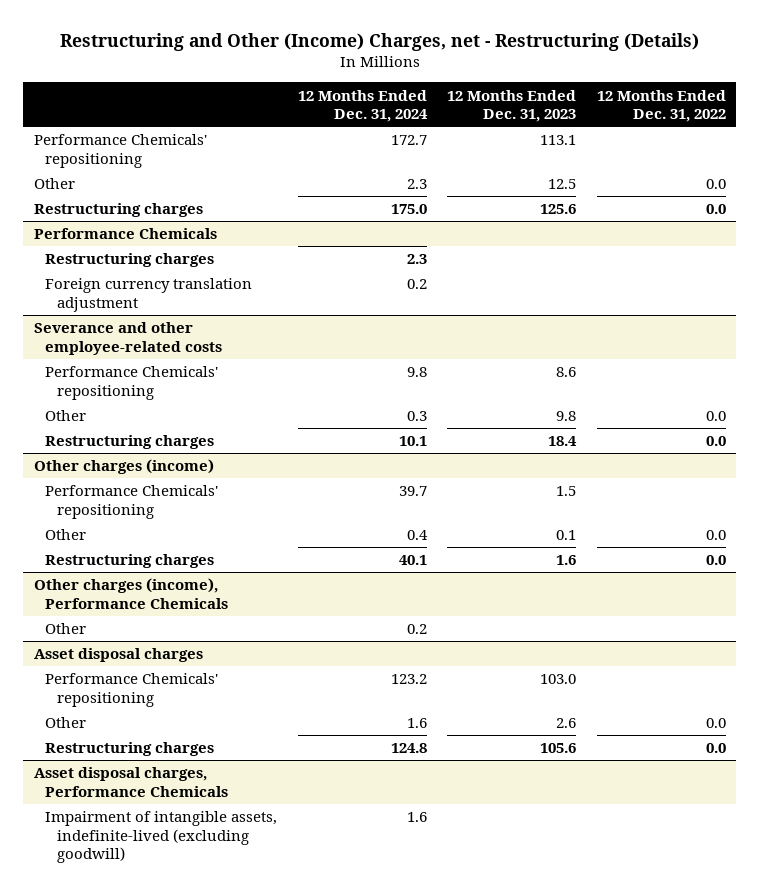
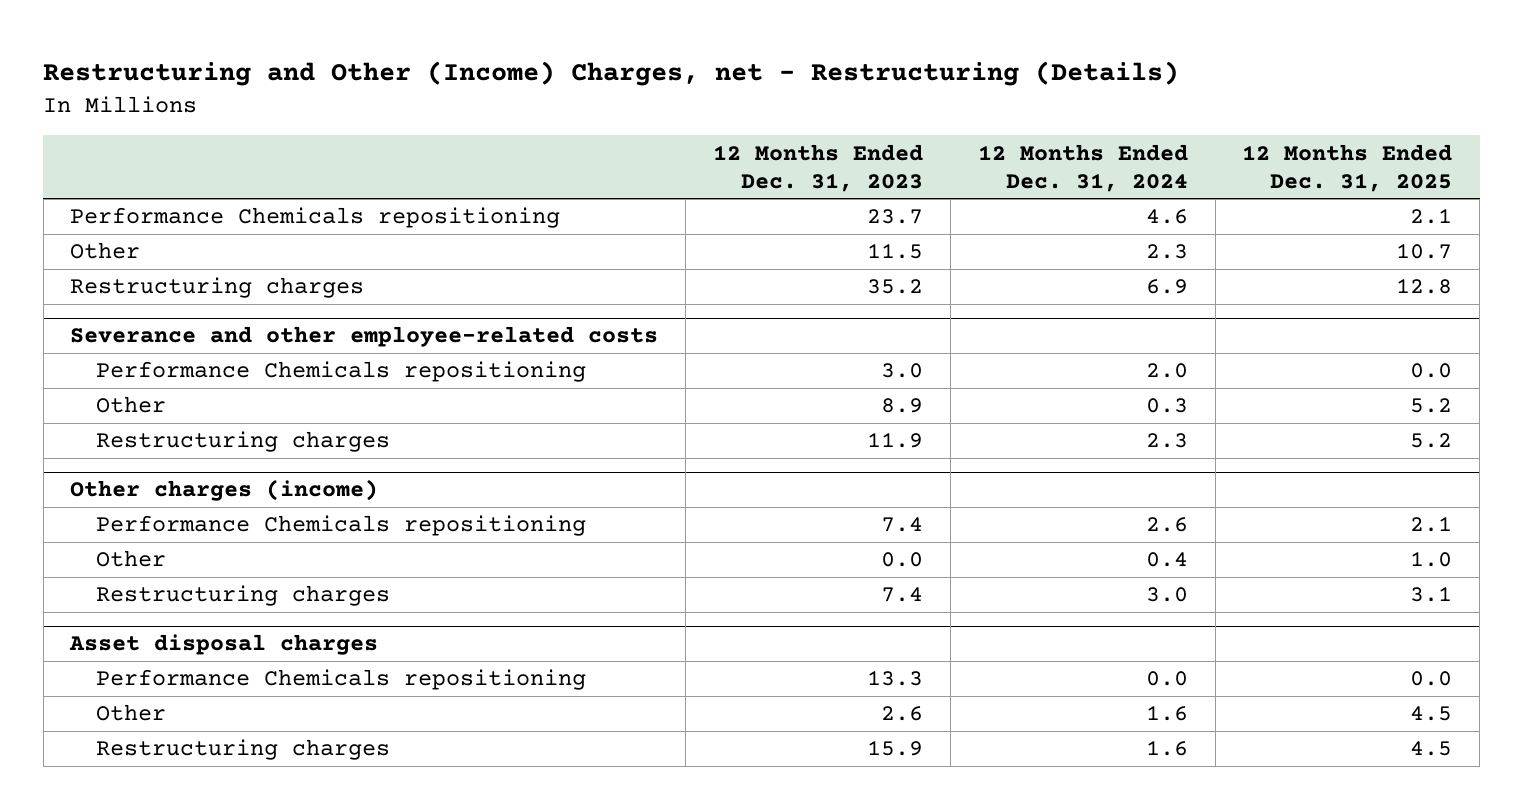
- | 12 Months Ended Dec. 31, 2024 | 12 Months Ended Dec. 31, 2023 | 12 Months Ended Dec. 31, 2022
+ | 12 Months Ended Dec. 31, 2023 | 12 Months Ended Dec. 31, 2024 | 12 Months Ended Dec. 31, 2025
- Performance Chemicals' repositioning | 172.7 | 113.1 |
- Other | 2.3 | 12.5 | 0.0
- Restructuring charges | 175.0 | 125.6 | 0.0
- Performance Chemicals
- Restructuring charges | 2.3 | |
- Foreign currency translation adjustment | 0.2 | |
+ Performance Chemicals repositioning | 23.7 | 4.6 | 2.1
+ Other | 11.5 | 2.3 | 10.7
+ Restructuring charges | 35.2 | 6.9 | 12.8
@ Severance and other employee-related costs
- Performance Chemicals' repositioning | 9.8 | 8.6 |
- Other | 0.3 | 9.8 | 0.0
- Restructuring charges | 10.1 | 18.4 | 0.0
+ Performance Chemicals repositioning | 3.0 | 2.0 | 0.0
+ Other | 8.9 | 0.3 | 5.2
+ Restructuring charges | 11.9 | 2.3 | 5.2
@ Other charges (income)
- Performance Chemicals' repositioning | 39.7 | 1.5 |
- Other | 0.4 | 0.1 | 0.0
- Restructuring charges | 40.1 | 1.6 | 0.0
- Other charges (income), Performance Chemicals
- Other | 0.2 | |
@ Other charges (income)
+ Performance Chemicals repositioning | 7.4 | 2.6 | 2.1
+ Other | 0.0 | 0.4 | 1.0
+ Restructuring charges | 7.4 | 3.0 | 3.1
@ Asset disposal charges
- Performance Chemicals' repositioning | 123.2 | 103.0 |
+ Performance Chemicals repositioning | 13.3 | 0.0 | 0.0
- Restructuring charges | 124.8 | 105.6 | 0.0
- Asset disposal charges, Performance Chemicals
- Impairment of intangible assets, indefinite-lived (excluding goodwill) | 1.6 | |
@ Asset disposal charges
+ Restructuring charges | 15.9 | 1.6 | 4.5

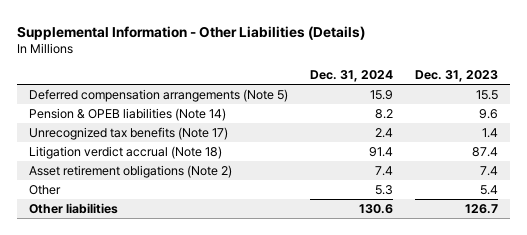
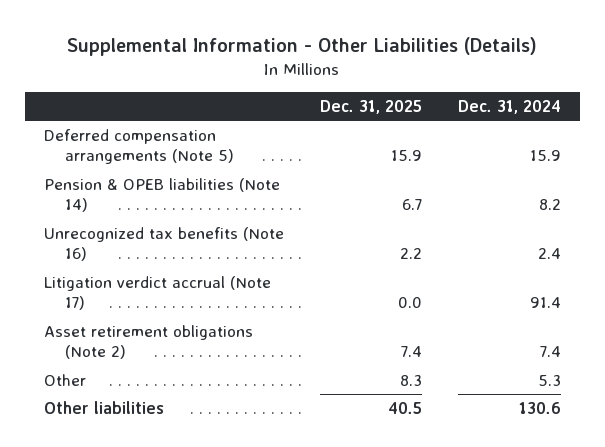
- | Dec. 31, 2024 | Dec. 31, 2023
+ | Dec. 31, 2025 | Dec. 31, 2024
- Unrecognized tax benefits (Note 17) | 2.4 | 1.4
- Litigation verdict accrual (Note 18) | 91.4 | 87.4
+ Unrecognized tax benefits (Note 16) | 2.2 | 2.4
+ Litigation verdict accrual (Note 17) | 0.0 | 91.4

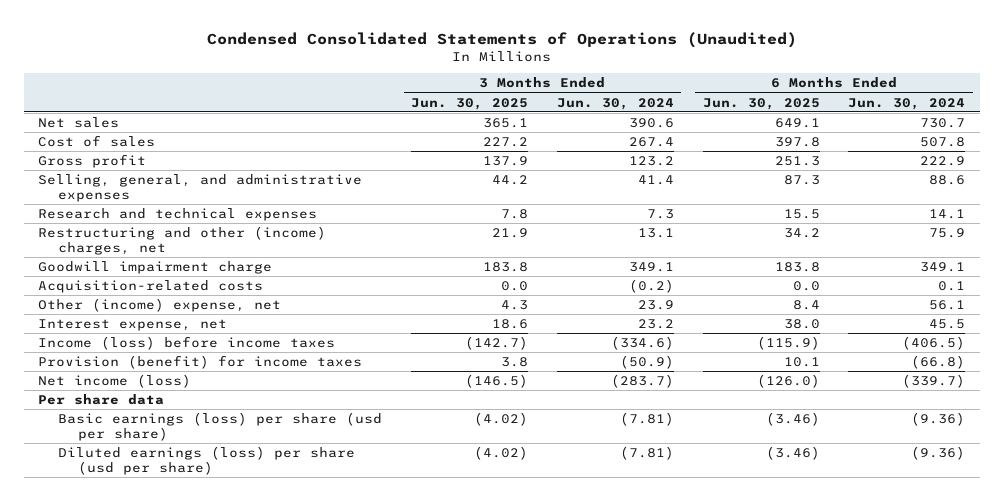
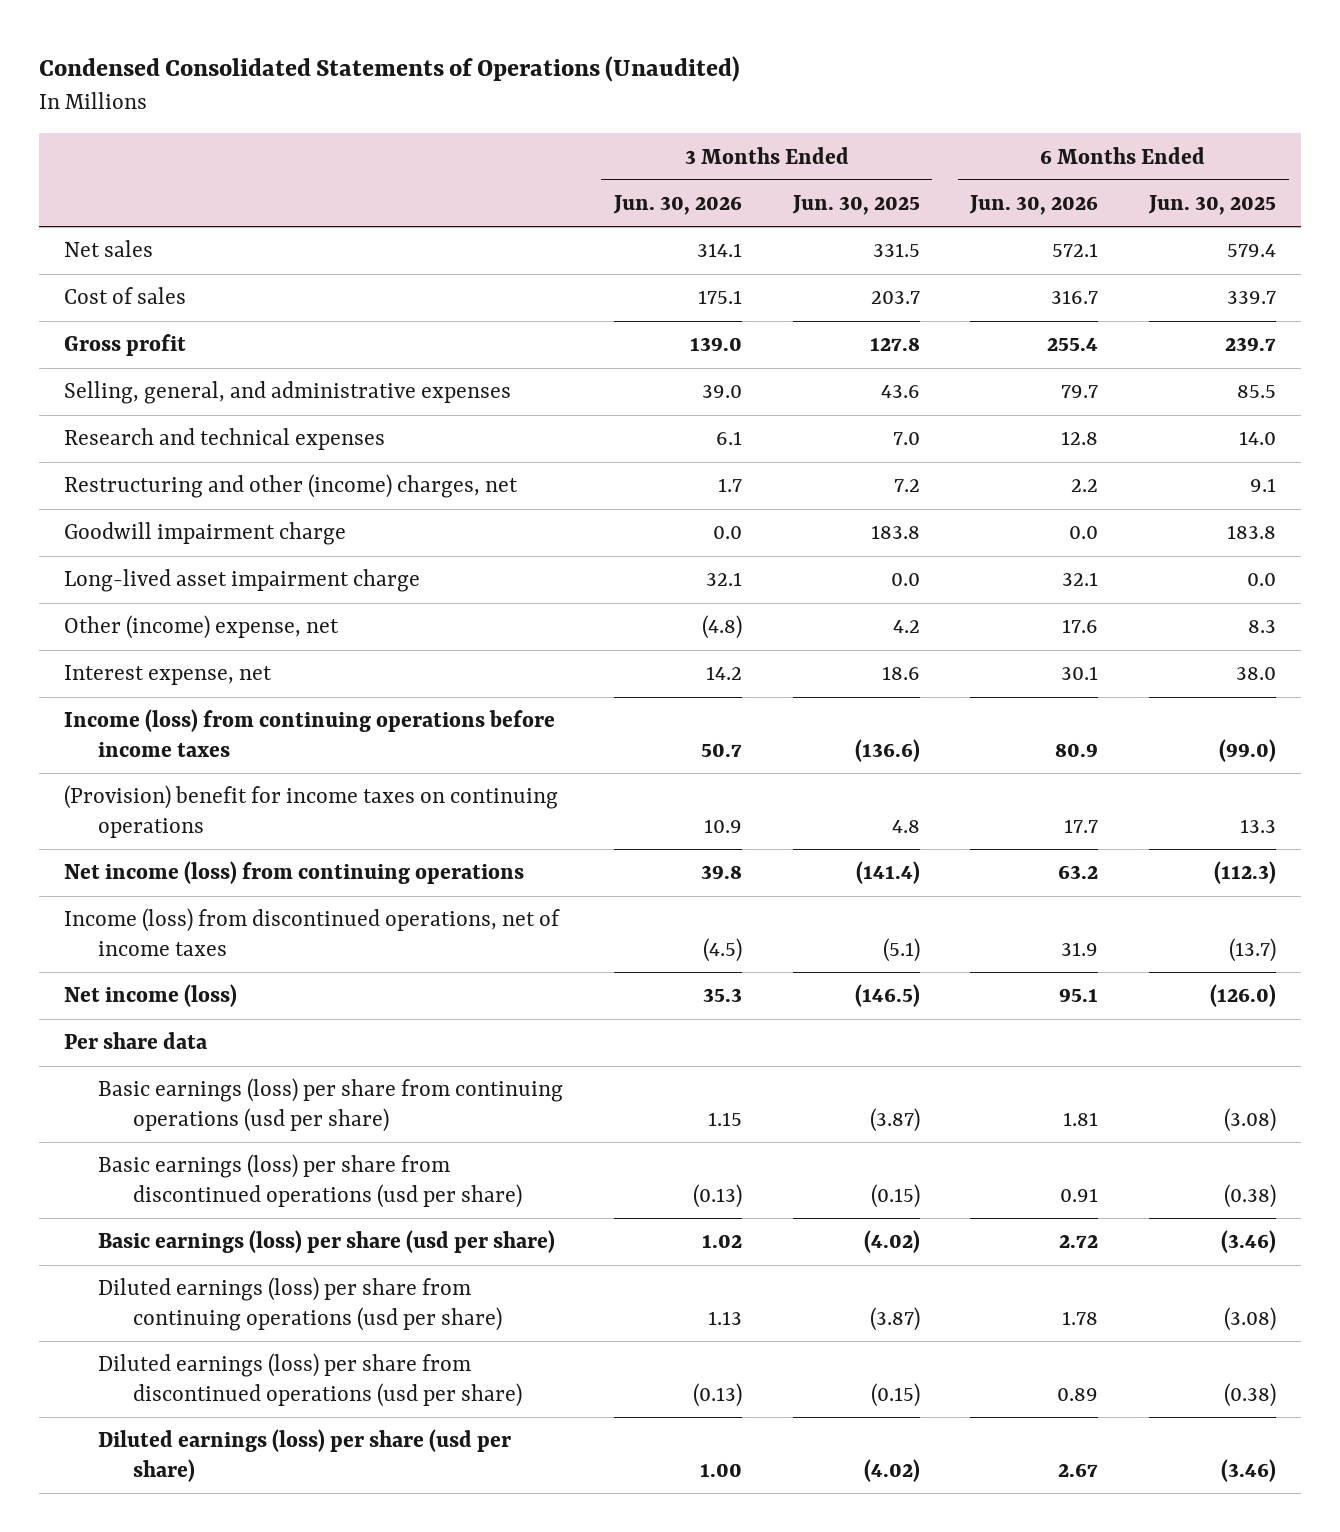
- | 3 Months Ended Jun. 30, 2025 | 3 Months Ended Jun. 30, 2024 | 6 Months Ended Jun. 30, 2025 | 6 Months Ended Jun. 30, 2024
+ | 3 Months Ended Jun. 30, 2026 | 3 Months Ended Jun. 30, 2025 | 6 Months Ended Jun. 30, 2026 | 6 Months Ended Jun. 30, 2025
- Net sales | 365.1 | 390.6 | 649.1 | 730.7
- Cost of sales | 227.2 | 267.4 | 397.8 | 507.8
- Gross profit | 137.9 | 123.2 | 251.3 | 222.9
- Selling, general, and administrative expenses | 44.2 | 41.4 | 87.3 | 88.6
- Research and technical expenses | 7.8 | 7.3 | 15.5 | 14.1
- Restructuring and other (income) charges, net | 21.9 | 13.1 | 34.2 | 75.9
+ Net sales | 314.1 | 331.5 | 572.1 | 579.4
+ Cost of sales | 175.1 | 203.7 | 316.7 | 339.7
+ Gross profit | 139.0 | 127.8 | 255.4 | 239.7
+ Selling, general, and administrative expenses | 39.0 | 43.6 | 79.7 | 85.5
+ Research and technical expenses | 6.1 | 7.0 | 12.8 | 14.0
+ Restructuring and other (income) charges, net | 1.7 | 7.2 | 2.2 | 9.1
- Acquisition-related costs | 0.0 | (0.2) | 0.0 | 0.1
- Other (income) expense, net | 4.3 | 23.9 | 8.4 | 56.1
+ Long-lived asset impairment charge | 32.1 | 0.0 | 32.1 | 0.0
+ Other (income) expense, net | (4.8) | 4.2 | 17.6 | 8.3
- Income (loss) before income taxes | (142.7) | (334.6) | (115.9) | (406.5)
- Provision (benefit) for income taxes | 3.8 | (50.9) | 10.1 | (66.8)
+ Income (loss) from continuing operations before income taxes | 50.7 | (136.6) | 80.9 | (99.0)
+ (Provision) benefit for income taxes on continuing operations | 10.9 | 4.8 | 17.7 | 13.3
+ Net income (loss) from continuing operations | 39.8 | (141.4) | 63.2 | (112.3)
+ Income (loss) from discontinued operations, net of income taxes | (4.5) | (5.1) | 31.9 | (13.7)
+ Basic earnings (loss) per share from continuing operations (usd per share) | 1.15 | (3.87) | 1.81 | (3.08)
+ Basic earnings (loss) per share from discontinued operations (usd per share) | (0.13) | (0.15) | 0.91 | (0.38)
+ Diluted earnings (loss) per share from continuing operations (usd per share) | 1.13 | (3.87) | 1.78 | (3.08)
+ Diluted earnings (loss) per share from discontinued operations (usd per share) | (0.13) | (0.15) | 0.89 | (0.38)

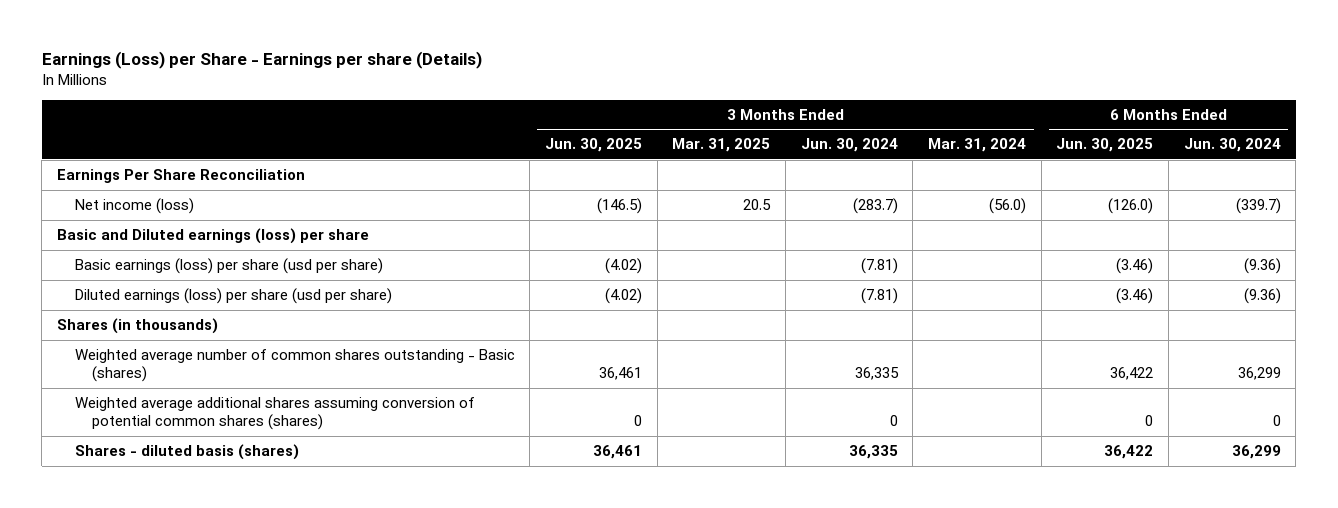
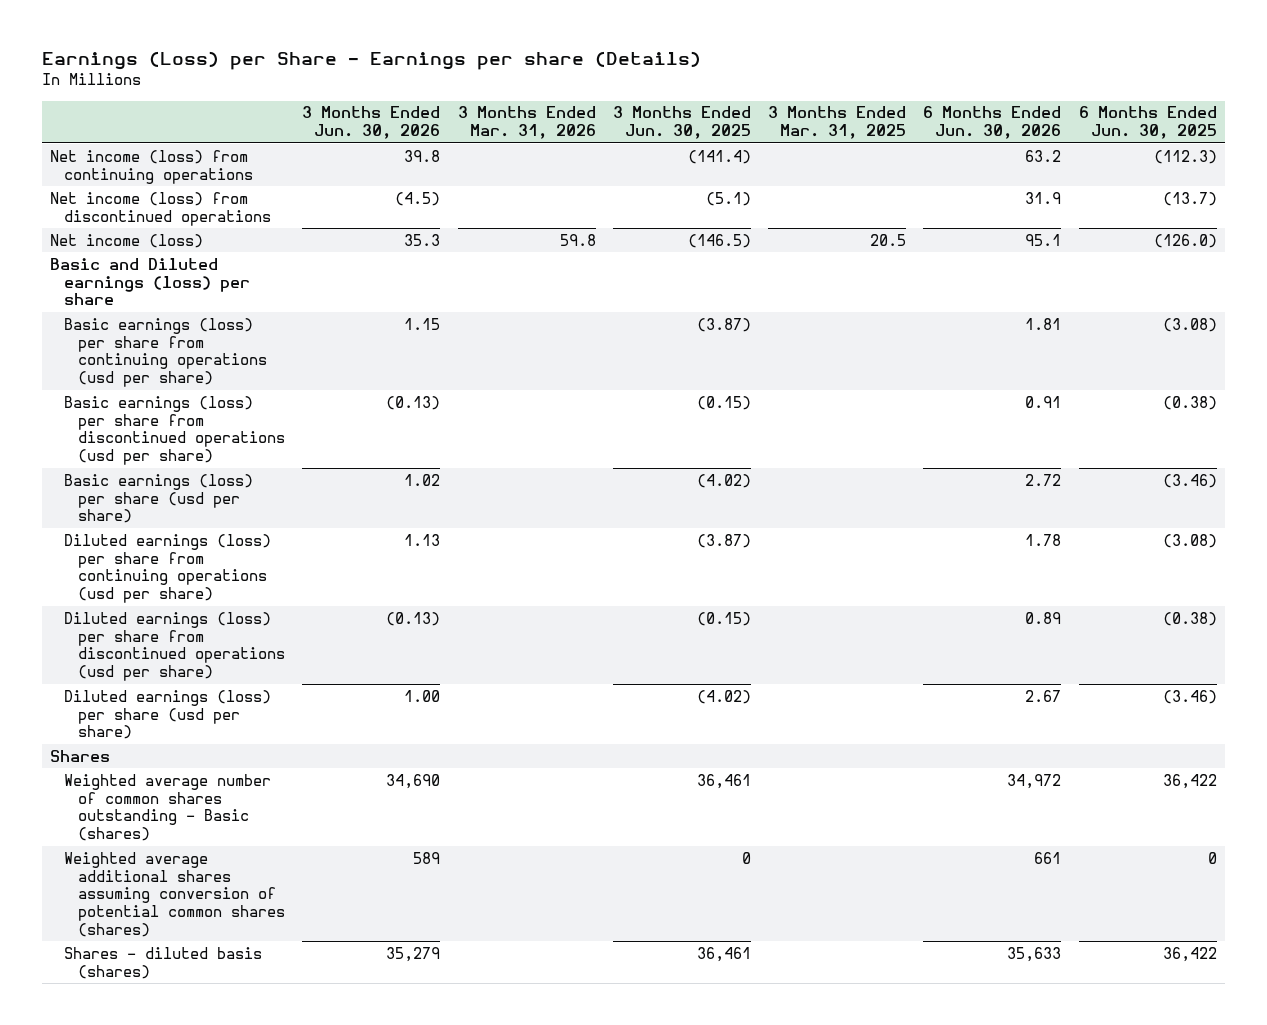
- | 3 Months Ended Jun. 30, 2025 | 3 Months Ended Mar. 31, 2025 | 3 Months Ended Jun. 30, 2024 | 3 Months Ended Mar. 31, 2024 | 6 Months Ended Jun. 30, 2025 | 6 Months Ended Jun. 30, 2024
+ | 3 Months Ended Jun. 30, 2026 | 3 Months Ended Mar. 31, 2026 | 3 Months Ended Jun. 30, 2025 | 3 Months Ended Mar. 31, 2025 | 6 Months Ended Jun. 30, 2026 | 6 Months Ended Jun. 30, 2025
- Earnings Per Share Reconciliation
+ Net income (loss) from continuing operations | 39.8 | | (141.4) | | 63.2 | (112.3)
+ Net income (loss) from discontinued operations | (4.5) | | (5.1) | | 31.9 | (13.7)
+ Basic earnings (loss) per share from continuing operations (usd per share) | 1.15 | | (3.87) | | 1.81 | (3.08)
+ Basic earnings (loss) per share from discontinued operations (usd per share) | (0.13) | | (0.15) | | 0.91 | (0.38)
+ Diluted earnings (loss) per share from continuing operations (usd per share) | 1.13 | | (3.87) | | 1.78 | (3.08)
+ Diluted earnings (loss) per share from discontinued operations (usd per share) | (0.13) | | (0.15) | | 0.89 | (0.38)
- Shares (in thousands)
+ Shares

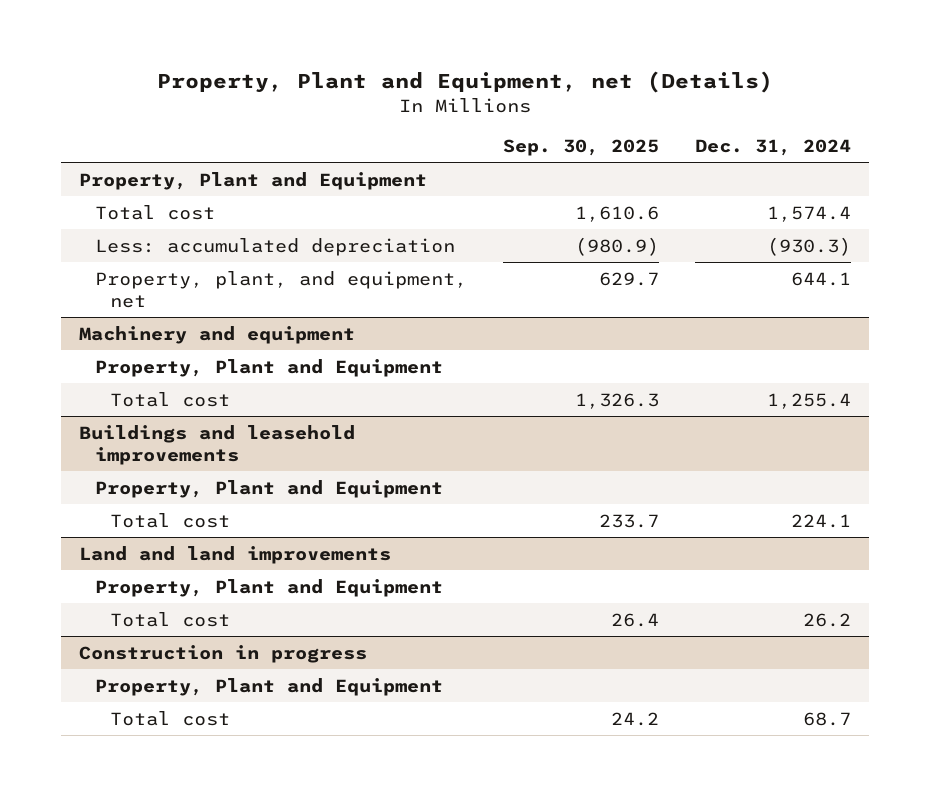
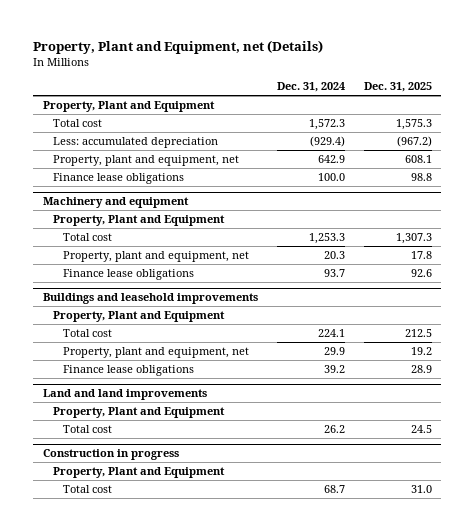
- | Sep. 30, 2025 | Dec. 31, 2024
+ | Dec. 31, 2024 | Dec. 31, 2025
- Total cost | 1,610.6 | 1,574.4
- Less: accumulated depreciation | (980.9) | (930.3)
- Property, plant, and equipment, net | 629.7 | 644.1
+ Total cost | 1,572.3 | 1,575.3
+ Less: accumulated depreciation | (929.4) | (967.2)
+ Property, plant and equipment, net | 642.9 | 608.1
+ Finance lease obligations | 100.0 | 98.8
@ Machinery and equipment
- Total cost | 1,326.3 | 1,255.4
+ Total cost | 1,253.3 | 1,307.3
+ Property, plant and equipment, net | 20.3 | 17.8
+ Finance lease obligations | 93.7 | 92.6
@ Buildings and leasehold improvements
+ Property, plant and equipment, net | 29.9 | 19.2
+ Finance lease obligations | 39.2 | 28.9

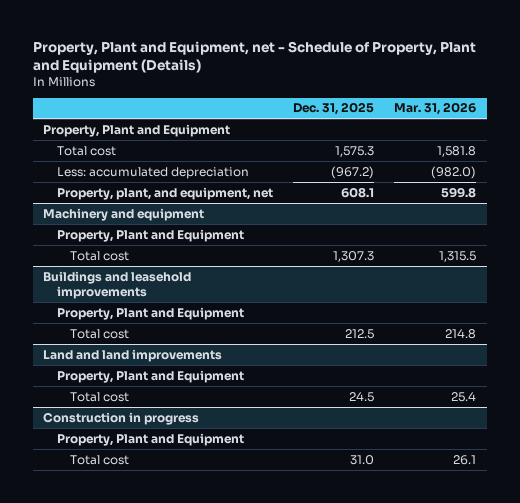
- Property, Plant and Equipment, net (Details)
+ Property, Plant and Equipment, net - Schedule of Property, Plant and Equipment (Details)
- | Dec. 31, 2024 | Dec. 31, 2025
+ | Dec. 31, 2025 | Mar. 31, 2026
- Property, plant and equipment, net | 642.9 | 608.1
- Finance lease obligations | 100.0 | 98.8
+ Property, plant, and equipment, net | 608.1 | 599.8
@ Machinery and equipment
- Property, plant and equipment, net | 20.3 | 17.8
- Finance lease obligations | 93.7 | 92.6
@ Buildings and leasehold improvements
- Property, plant and equipment, net | 29.9 | 19.2
- Finance lease obligations | 39.2 | 28.9

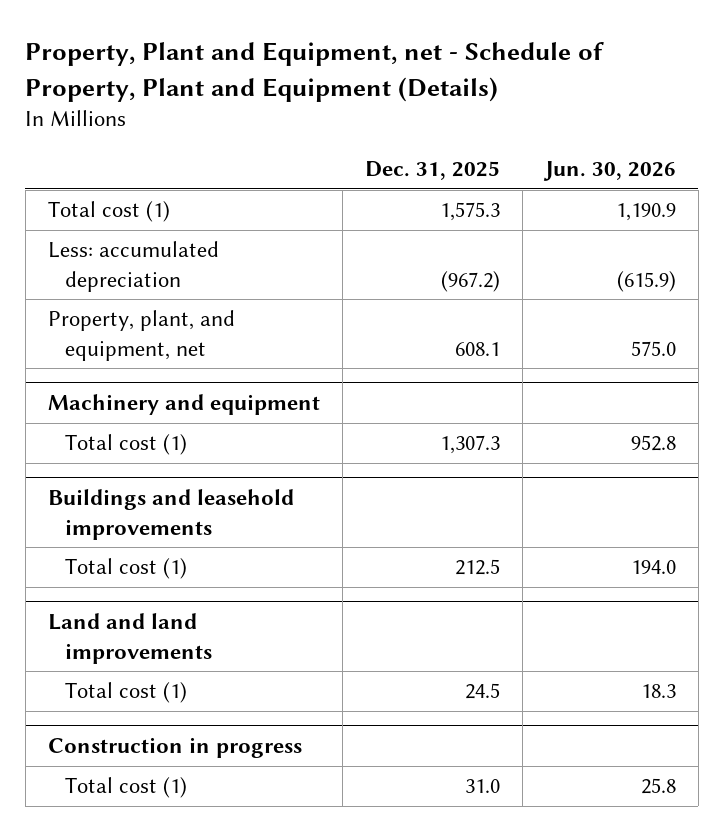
- | Dec. 31, 2025 | Mar. 31, 2026
+ | Dec. 31, 2025 | Jun. 30, 2026
- Property, Plant and Equipment
- Total cost | 1,575.3 | 1,581.8
+ Total cost (1) | 1,575.3 | 1,190.9
@ Machinery and equipment
- Property, Plant and Equipment
- Total cost | 1,307.3 | 1,315.5
+ Total cost (1) | 1,307.3 | 952.8
@ Buildings and leasehold improvements
- Property, Plant and Equipment
- Total cost | 212.5 | 214.8
+ Total cost (1) | 212.5 | 194.0
@ Land and land improvements
- Property, Plant and Equipment
- Total cost | 24.5 | 25.4
+ Total cost (1) | 24.5 | 18.3
@ Construction in progress
- Property, Plant and Equipment
- Total cost | 31.0 | 26.1
+ Total cost (1) | 31.0 | 25.8

